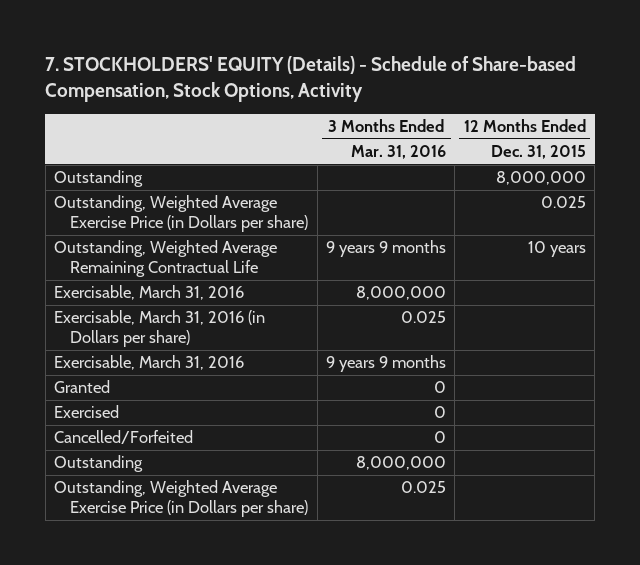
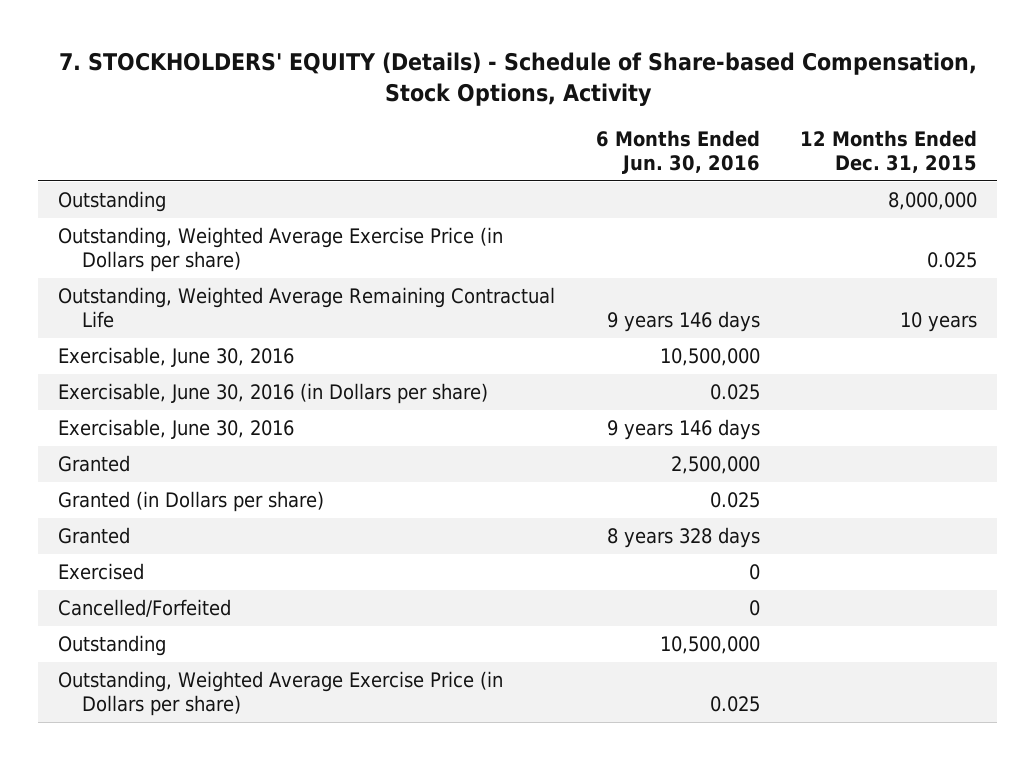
- | 3 Months Ended Mar. 31, 2016 | 12 Months Ended Dec. 31, 2015
+ | 6 Months Ended Jun. 30, 2016 | 12 Months Ended Dec. 31, 2015
- Exercisable, March 31, 2016 | 8,000,000 |
- Exercisable, March 31, 2016 (in Dollars per share) | 0.025 |
- Exercisable, March 31, 2016 | 9 years 9 months |
+ Exercisable, June 30, 2016 | 10,500,000 |
+ Exercisable, June 30, 2016 (in Dollars per share) | 0.025 |
+ Exercisable, June 30, 2016 | 9 years 146 days |
+ Granted (in Dollars per share) | 0.025 |
+ Granted | 8 years 328 days |

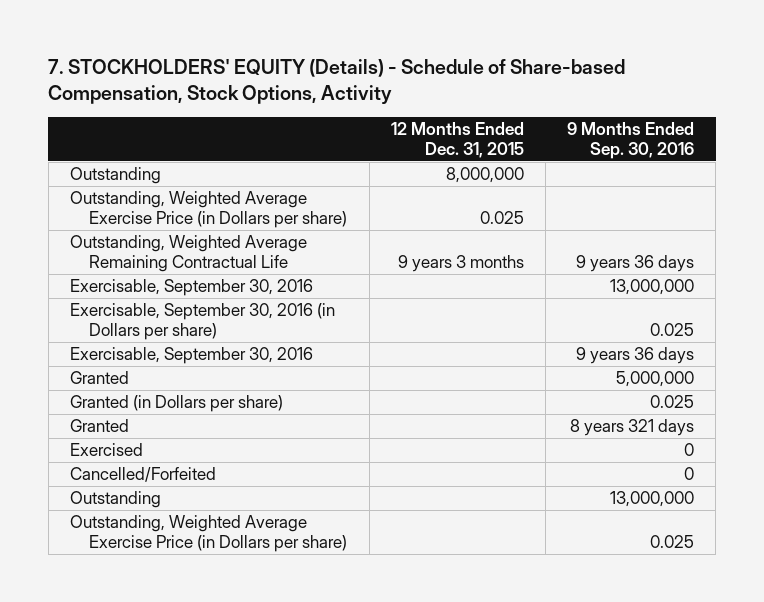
- | 6 Months Ended Jun. 30, 2016 | 12 Months Ended Dec. 31, 2015
+ | 12 Months Ended Dec. 31, 2015 | 9 Months Ended Sep. 30, 2016
- Outstanding, Weighted Average Remaining Contractual Life | 9 years 146 days | 10 years
- Exercisable, June 30, 2016 | 10,500,000 |
- Exercisable, June 30, 2016 (in Dollars per share) | 0.025 |
- Exercisable, June 30, 2016 | 9 years 146 days |
+ Outstanding, Weighted Average Remaining Contractual Life | 9 years 3 months | 9 years 36 days
+ Exercisable, September 30, 2016 | | 13,000,000
+ Exercisable, September 30, 2016 (in Dollars per share) | | 0.025
+ Exercisable, September 30, 2016 | | 9 years 36 days

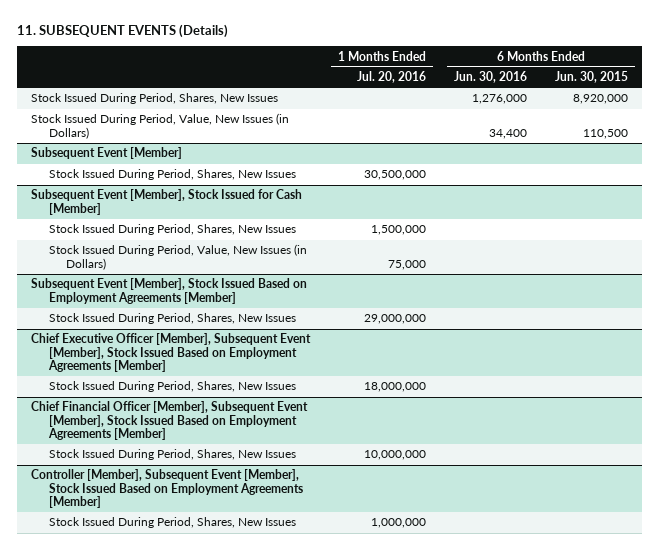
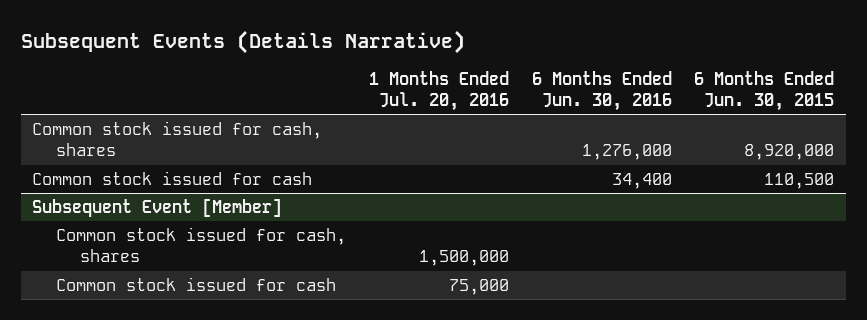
- 11. SUBSEQUENT EVENTS (Details)
+ Subsequent Events (Details Narrative)
- Stock Issued During Period, Shares, New Issues | | 1,276,000 | 8,920,000
- Stock Issued During Period, Value, New Issues (in Dollars) | | 34,400 | 110,500
+ Common stock issued for cash, shares | | 1,276,000 | 8,920,000
+ Common stock issued for cash | | 34,400 | 110,500
@ Subsequent Event [Member]
- Stock Issued During Period, Shares, New Issues | 30,500,000 | |
- Subsequent Event [Member], Stock Issued for Cash [Member]
- Stock Issued During Period, Shares, New Issues | 1,500,000 | |
- Stock Issued During Period, Value, New Issues (in Dollars) | 75,000 | |
- Subsequent Event [Member], Stock Issued Based on Employment Agreements [Member]
- Stock Issued During Period, Shares, New Issues | 29,000,000 | |
- Chief Executive Officer [Member], Subsequent Event [Member], Stock Issued Based on Employment Agreements [Member]
- Stock Issued During Period, Shares, New Issues | 18,000,000 | |
- Chief Financial Officer [Member], Subsequent Event [Member], Stock Issued Based on Employment Agreements [Member]
- Stock Issued During Period, Shares, New Issues | 10,000,000 | |
- Controller [Member], Subsequent Event [Member], Stock Issued Based on Employment Agreements [Member]
- Stock Issued During Period, Shares, New Issues | 1,000,000 | |
@ Subsequent Event [Member]
+ Common stock issued for cash, shares | 1,500,000 | |
+ Common stock issued for cash | 75,000 | |

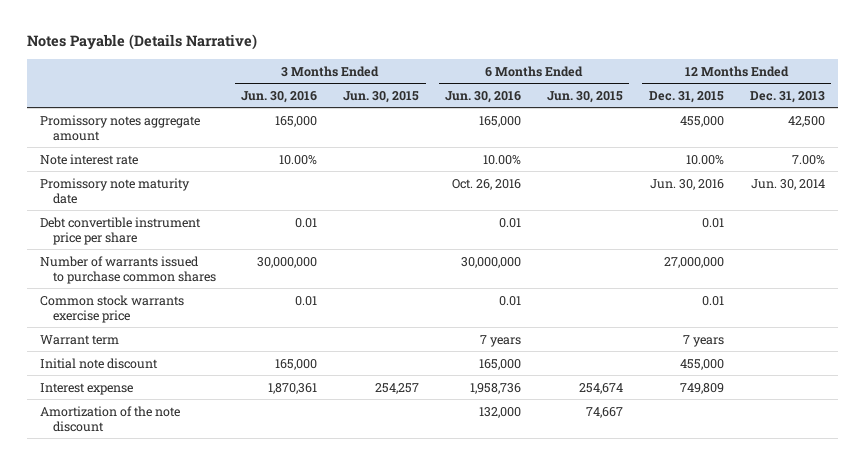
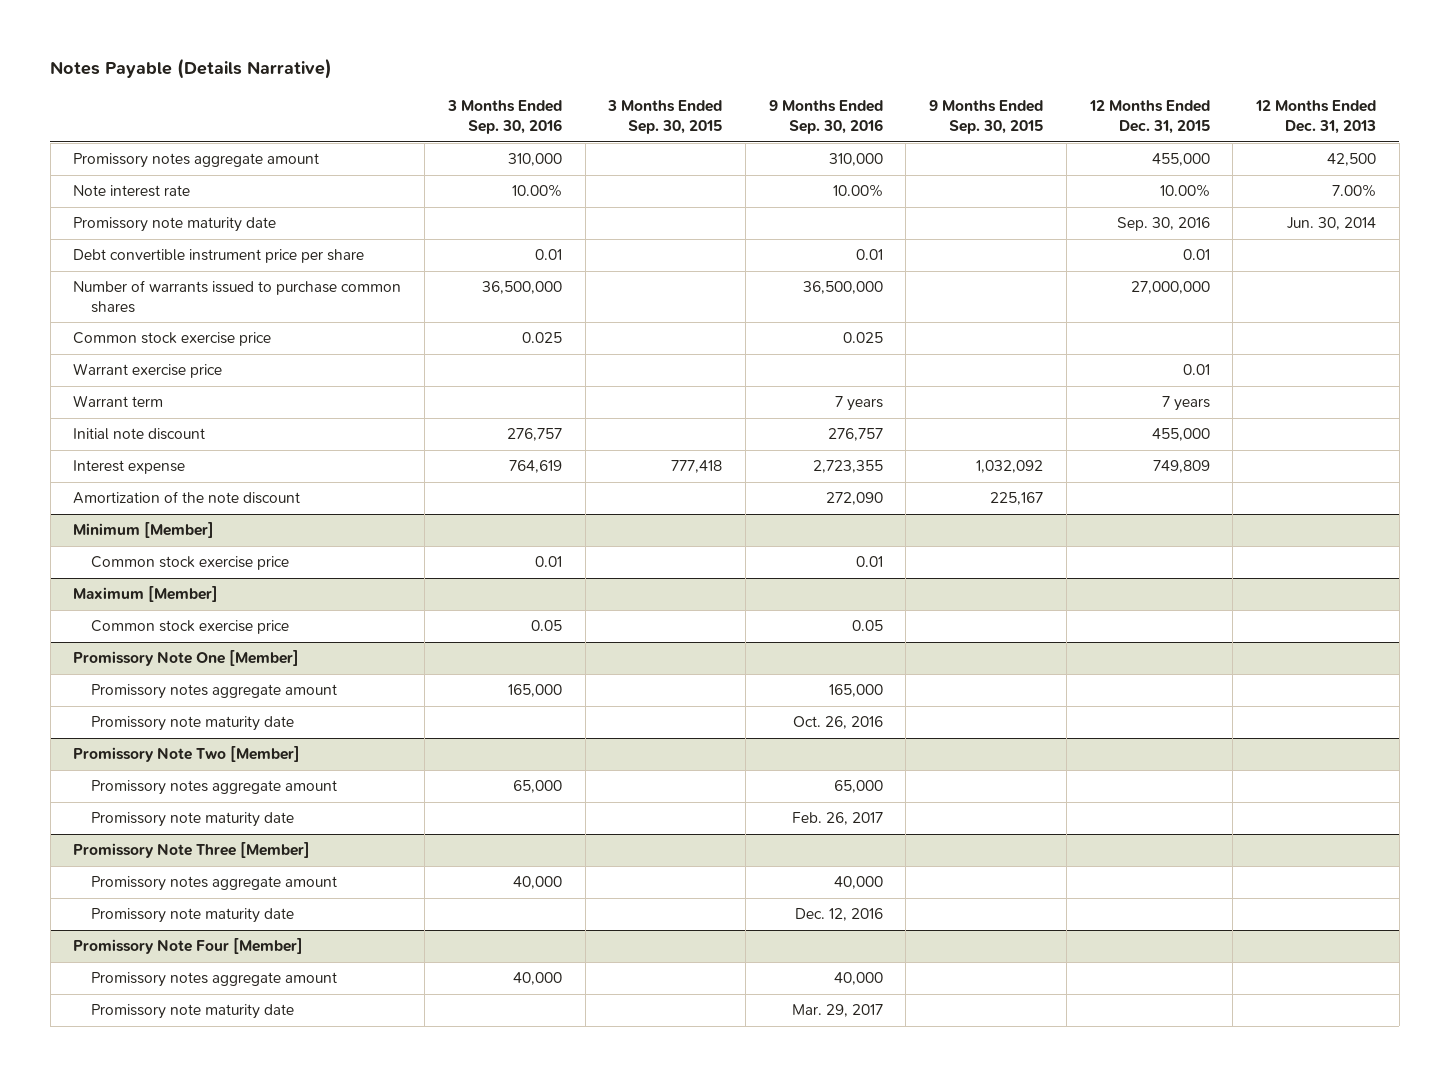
- | 3 Months Ended Jun. 30, 2016 | 3 Months Ended Jun. 30, 2015 | 6 Months Ended Jun. 30, 2016 | 6 Months Ended Jun. 30, 2015 | 12 Months Ended Dec. 31, 2015 | 12 Months Ended Dec. 31, 2013
+ | 3 Months Ended Sep. 30, 2016 | 3 Months Ended Sep. 30, 2015 | 9 Months Ended Sep. 30, 2016 | 9 Months Ended Sep. 30, 2015 | 12 Months Ended Dec. 31, 2015 | 12 Months Ended Dec. 31, 2013
- Promissory note maturity date | | | Oct. 26, 2016 | | Jun. 30, 2016 | Jun. 30, 2014
+ Promissory note maturity date | | | | | Sep. 30, 2016 | Jun. 30, 2014
- Common stock warrants exercise price | 0.01 | | 0.01 | | 0.01 |
+ Common stock exercise price | 0.025 | | 0.025 | | |
+ Warrant exercise price | | | | | 0.01 |
+ Minimum [Member]
+ Common stock exercise price | 0.01 | | 0.01 | | |
+ Maximum [Member]
+ Common stock exercise price | 0.05 | | 0.05 | | |
+ Promissory Note One [Member]
+ Promissory notes aggregate amount | 165,000 | | 165,000 | | |
+ Promissory note maturity date | | | Oct. 26, 2016 | | |
+ Promissory Note Two [Member]
+ Promissory notes aggregate amount | 65,000 | | 65,000 | | |
+ Promissory note maturity date | | | Feb. 26, 2017 | | |
+ Promissory Note Three [Member]
+ Promissory notes aggregate amount | 40,000 | | 40,000 | | |
+ Promissory note maturity date | | | Dec. 12, 2016 | | |
+ Promissory Note Four [Member]
+ Promissory notes aggregate amount | 40,000 | | 40,000 | | |
+ Promissory note maturity date | | | Mar. 29, 2017 | | |

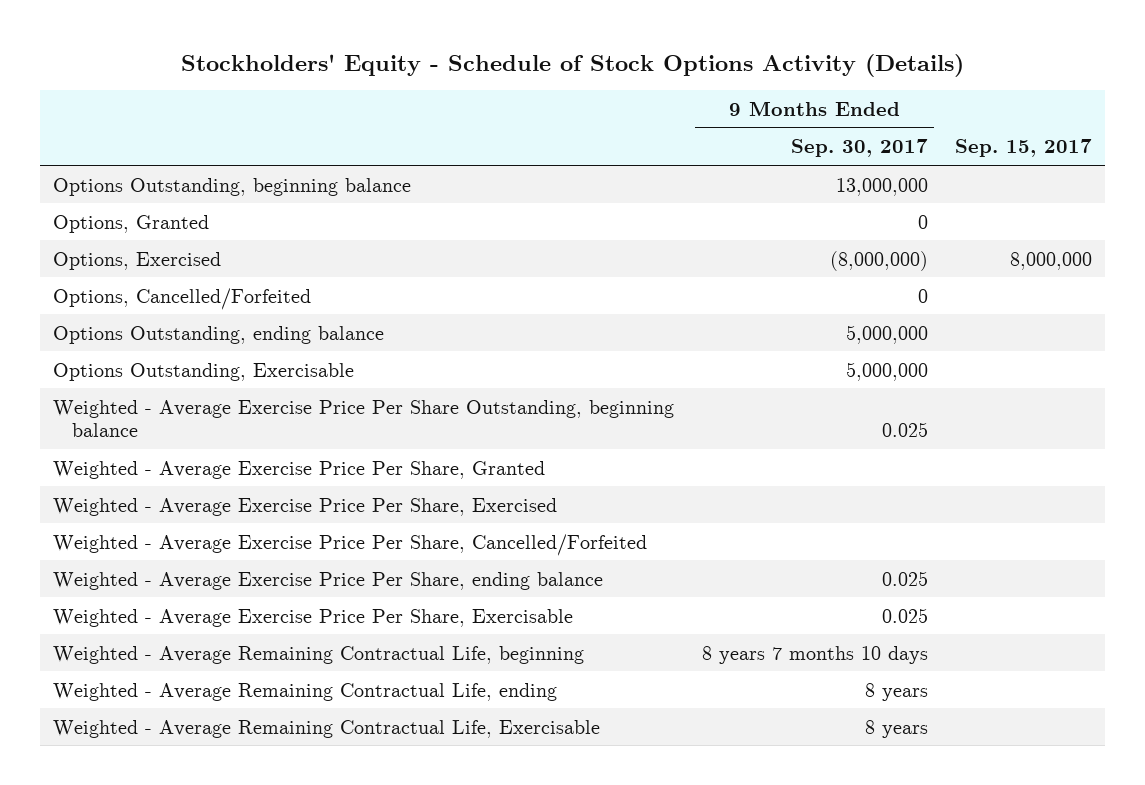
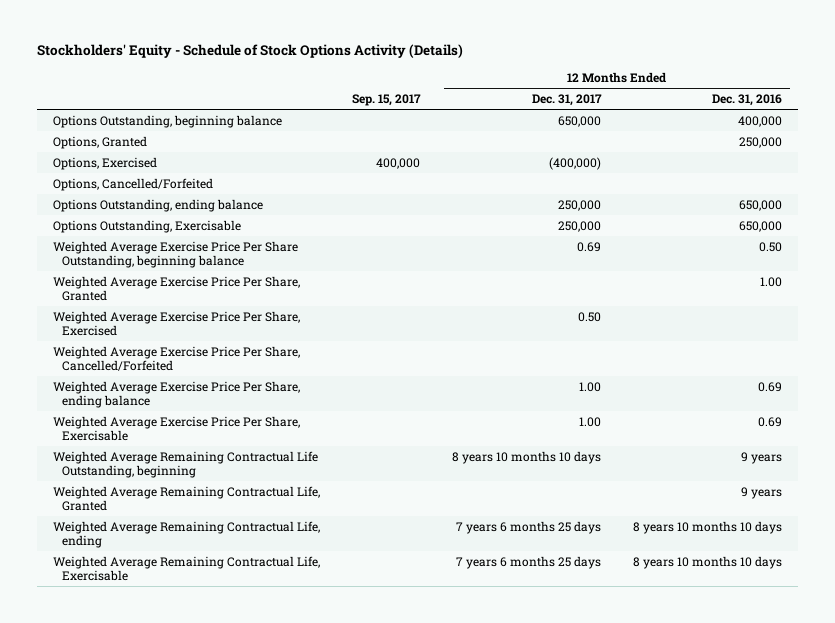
- | 9 Months Ended Sep. 30, 2017 | Sep. 15, 2017
+ | Sep. 15, 2017 | 12 Months Ended Dec. 31, 2017 | 12 Months Ended Dec. 31, 2016
- Options, Exercised | (8,000,000) | 8,000,000
+ Options, Exercised | 400,000 | (400,000) |
- Weighted - Average Exercise Price Per Share Outstanding, beginning balance | 0.025 |
- Weighted - Average Exercise Price Per Share, Granted
- Weighted - Average Exercise Price Per Share, Exercised
- Weighted - Average Exercise Price Per Share, Cancelled/Forfeited
- Weighted - Average Exercise Price Per Share, ending balance | 0.025 |
- Weighted - Average Exercise Price Per Share, Exercisable | 0.025 |
- Weighted - Average Remaining Contractual Life, beginning | 8 years 7 months 10 days |
- Weighted - Average Remaining Contractual Life, ending | 8 years |
- Weighted - Average Remaining Contractual Life, Exercisable | 8 years |
+ Weighted Average Exercise Price Per Share Outstanding, beginning balance | | 0.69 | 0.50
+ Weighted Average Exercise Price Per Share, Granted | | | 1.00
+ Weighted Average Exercise Price Per Share, Exercised | | 0.50 |
+ Weighted Average Exercise Price Per Share, Cancelled/Forfeited
+ Weighted Average Exercise Price Per Share, ending balance | | 1.00 | 0.69
+ Weighted Average Exercise Price Per Share, Exercisable | | 1.00 | 0.69
+ Weighted Average Remaining Contractual Life Outstanding, beginning | | 8 years 10 months 10 days | 9 years
+ Weighted Average Remaining Contractual Life, Granted | | | 9 years
+ Weighted Average Remaining Contractual Life, ending | | 7 years 6 months 25 days | 8 years 10 months 10 days
+ Weighted Average Remaining Contractual Life, Exercisable | | 7 years 6 months 25 days | 8 years 10 months 10 days

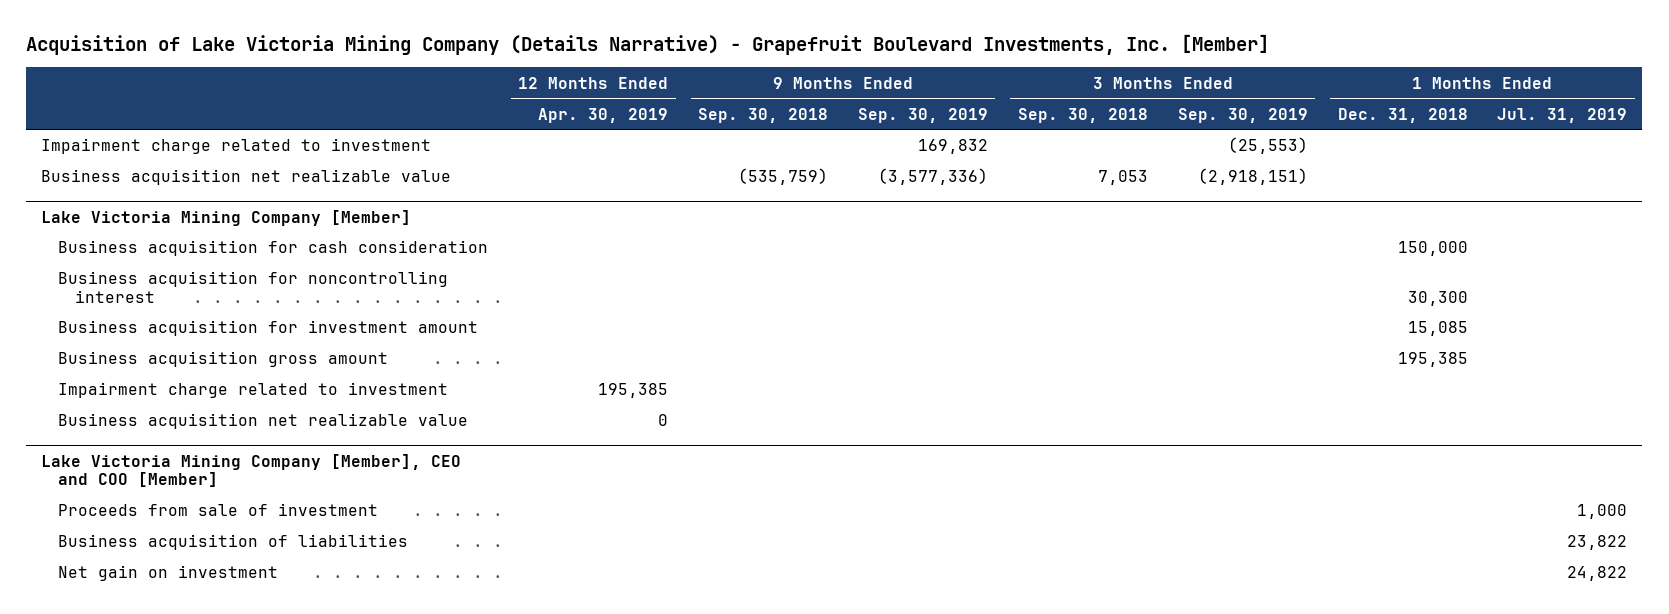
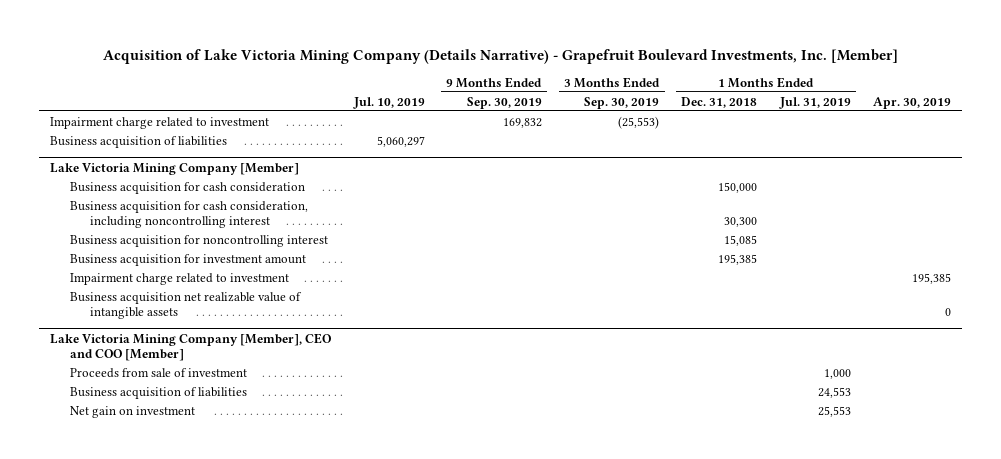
- | 12 Months Ended Apr. 30, 2019 | 9 Months Ended Sep. 30, 2018 | 9 Months Ended Sep. 30, 2019 | 3 Months Ended Sep. 30, 2018 | 3 Months Ended Sep. 30, 2019 | 1 Months Ended Dec. 31, 2018 | 1 Months Ended Jul. 31, 2019
+ | Jul. 10, 2019 | 9 Months Ended Sep. 30, 2019 | 3 Months Ended Sep. 30, 2019 | 1 Months Ended Dec. 31, 2018 | 1 Months Ended Jul. 31, 2019 | Apr. 30, 2019
- Business acquisition net realizable value | | (535,759) | (3,577,336) | 7,053 | (2,918,151) | |
+ Business acquisition of liabilities | 5,060,297 | | | | |
@ Lake Victoria Mining Company [Member]
- Business acquisition for noncontrolling interest | | | | | | 30,300 |
- Business acquisition for investment amount | | | | | | 15,085 |
- Business acquisition gross amount | | | | | | 195,385 |
+ Business acquisition for cash consideration, including noncontrolling interest | | | | 30,300 | |
+ Business acquisition for noncontrolling interest | | | | 15,085 | |
+ Business acquisition for investment amount | | | | 195,385 | |
- Business acquisition net realizable value | 0 | | | | | |
+ Business acquisition net realizable value of intangible assets | | | | | | 0
@ Lake Victoria Mining Company [Member], CEO and COO [Member]
- Business acquisition of liabilities | | | | | | | 23,822
- Net gain on investment | | | | | | | 24,822
+ Business acquisition of liabilities | | | | | 24,553 |
+ Net gain on investment | | | | | 25,553 |

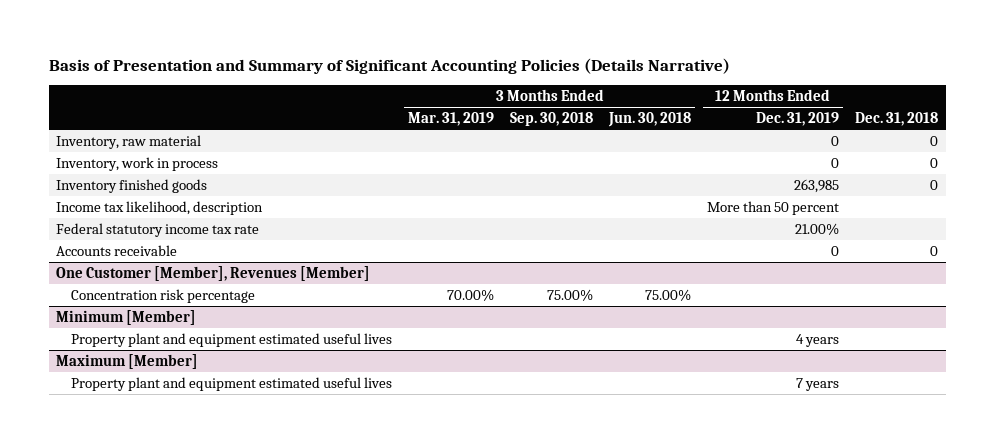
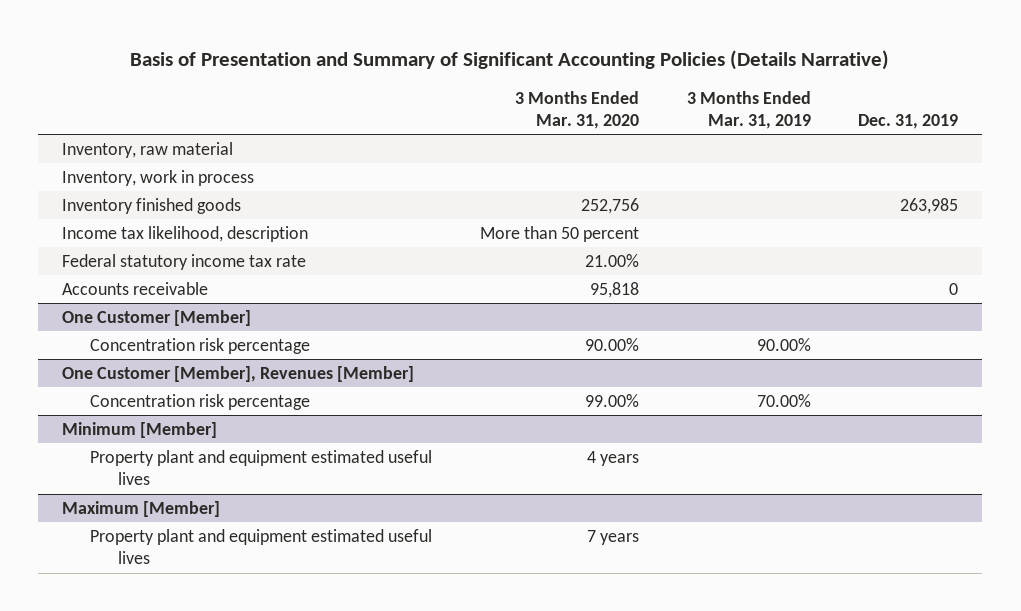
- | 3 Months Ended Mar. 31, 2019 | 3 Months Ended Sep. 30, 2018 | 3 Months Ended Jun. 30, 2018 | 12 Months Ended Dec. 31, 2019 | Dec. 31, 2018
+ | 3 Months Ended Mar. 31, 2020 | 3 Months Ended Mar. 31, 2019 | Dec. 31, 2019
+ One Customer [Member]
+ Concentration risk percentage | 90.00% | 90.00% |

